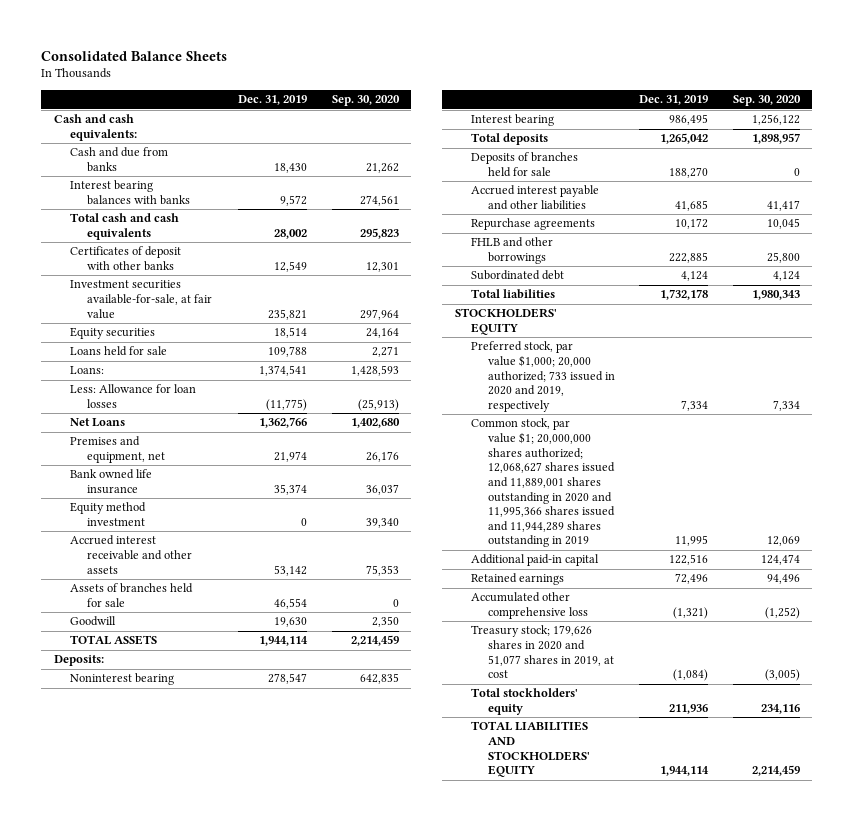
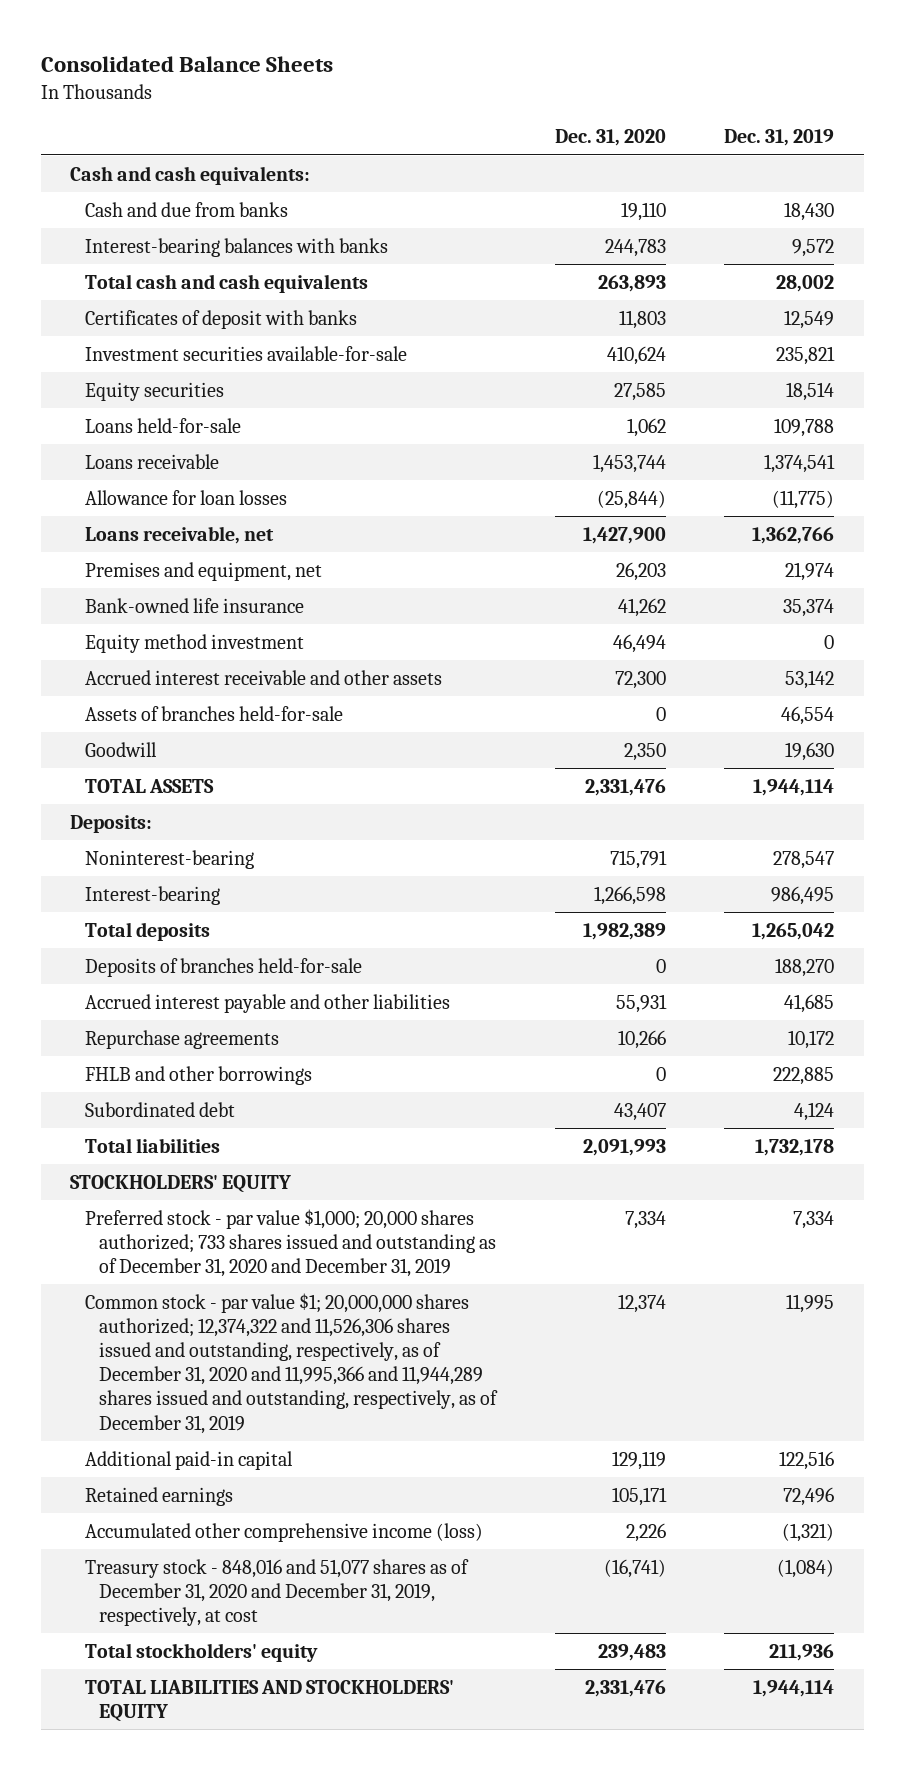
- | Dec. 31, 2019 | Sep. 30, 2020
+ | Dec. 31, 2020 | Dec. 31, 2019
- Interest bearing balances with banks | 9,572 | 274,561
+ Interest-bearing balances with banks | 244,783 | 9,572
- Certificates of deposit with other banks | 12,549 | 12,301
- Investment securities available-for-sale, at fair value | 235,821 | 297,964
+ Certificates of deposit with banks | 11,803 | 12,549
+ Investment securities available-for-sale | 410,624 | 235,821
- Loans held for sale | 109,788 | 2,271
- Loans: | 1,374,541 | 1,428,593
- Less: Allowance for loan losses | (11,775) | (25,913)
- Net Loans | 1,362,766 | 1,402,680
+ Loans held-for-sale | 1,062 | 109,788
+ Loans receivable | 1,453,744 | 1,374,541
+ Allowance for loan losses | (25,844) | (11,775)
+ Loans receivable, net | 1,427,900 | 1,362,766
- Bank owned life insurance | 35,374 | 36,037
+ Bank-owned life insurance | 41,262 | 35,374
- Assets of branches held for sale | 46,554 | 0
+ Assets of branches held-for-sale | 0 | 46,554
- Noninterest bearing | 278,547 | 642,835
- Interest bearing | 986,495 | 1,256,122
+ Noninterest-bearing | 715,791 | 278,547
+ Interest-bearing | 1,266,598 | 986,495
- Deposits of branches held for sale | 188,270 | 0
+ Deposits of branches held-for-sale | 0 | 188,270
- Preferred stock, par value $1,000; 20,000 authorized; 733 issued in 2020 and 2019, respectively | 7,334 | 7,334
- Common stock, par value $1; 20,000,000 shares authorized; 12,068,627 shares issued and 11,889,001 shares outstanding in 2020 and 11,995,366 shares issued and 11,944,289 shares outstanding in 2019 | 11,995 | 12,069
+ Preferred stock - par value $1,000; 20,000 shares authorized; 733 shares issued and outstanding as of December 31, 2020 and December 31, 2019 | 7,334 | 7,334
+ Common stock - par value $1; 20,000,000 shares authorized; 12,374,322 and 11,526,306 shares issued and outstanding, respectively, as of December 31, 2020 and 11,995,366 and 11,944,289 shares issued and outstanding, respectively, as of December 31, 2019 | 12,374 | 11,995
- Accumulated other comprehensive loss | (1,321) | (1,252)
- Treasury stock; 179,626 shares in 2020 and 51,077 shares in 2019, at cost | (1,084) | (3,005)
+ Accumulated other comprehensive income (loss) | 2,226 | (1,321)
+ Treasury stock - 848,016 and 51,077 shares as of December 31, 2020 and December 31, 2019, respectively, at cost | (16,741) | (1,084)

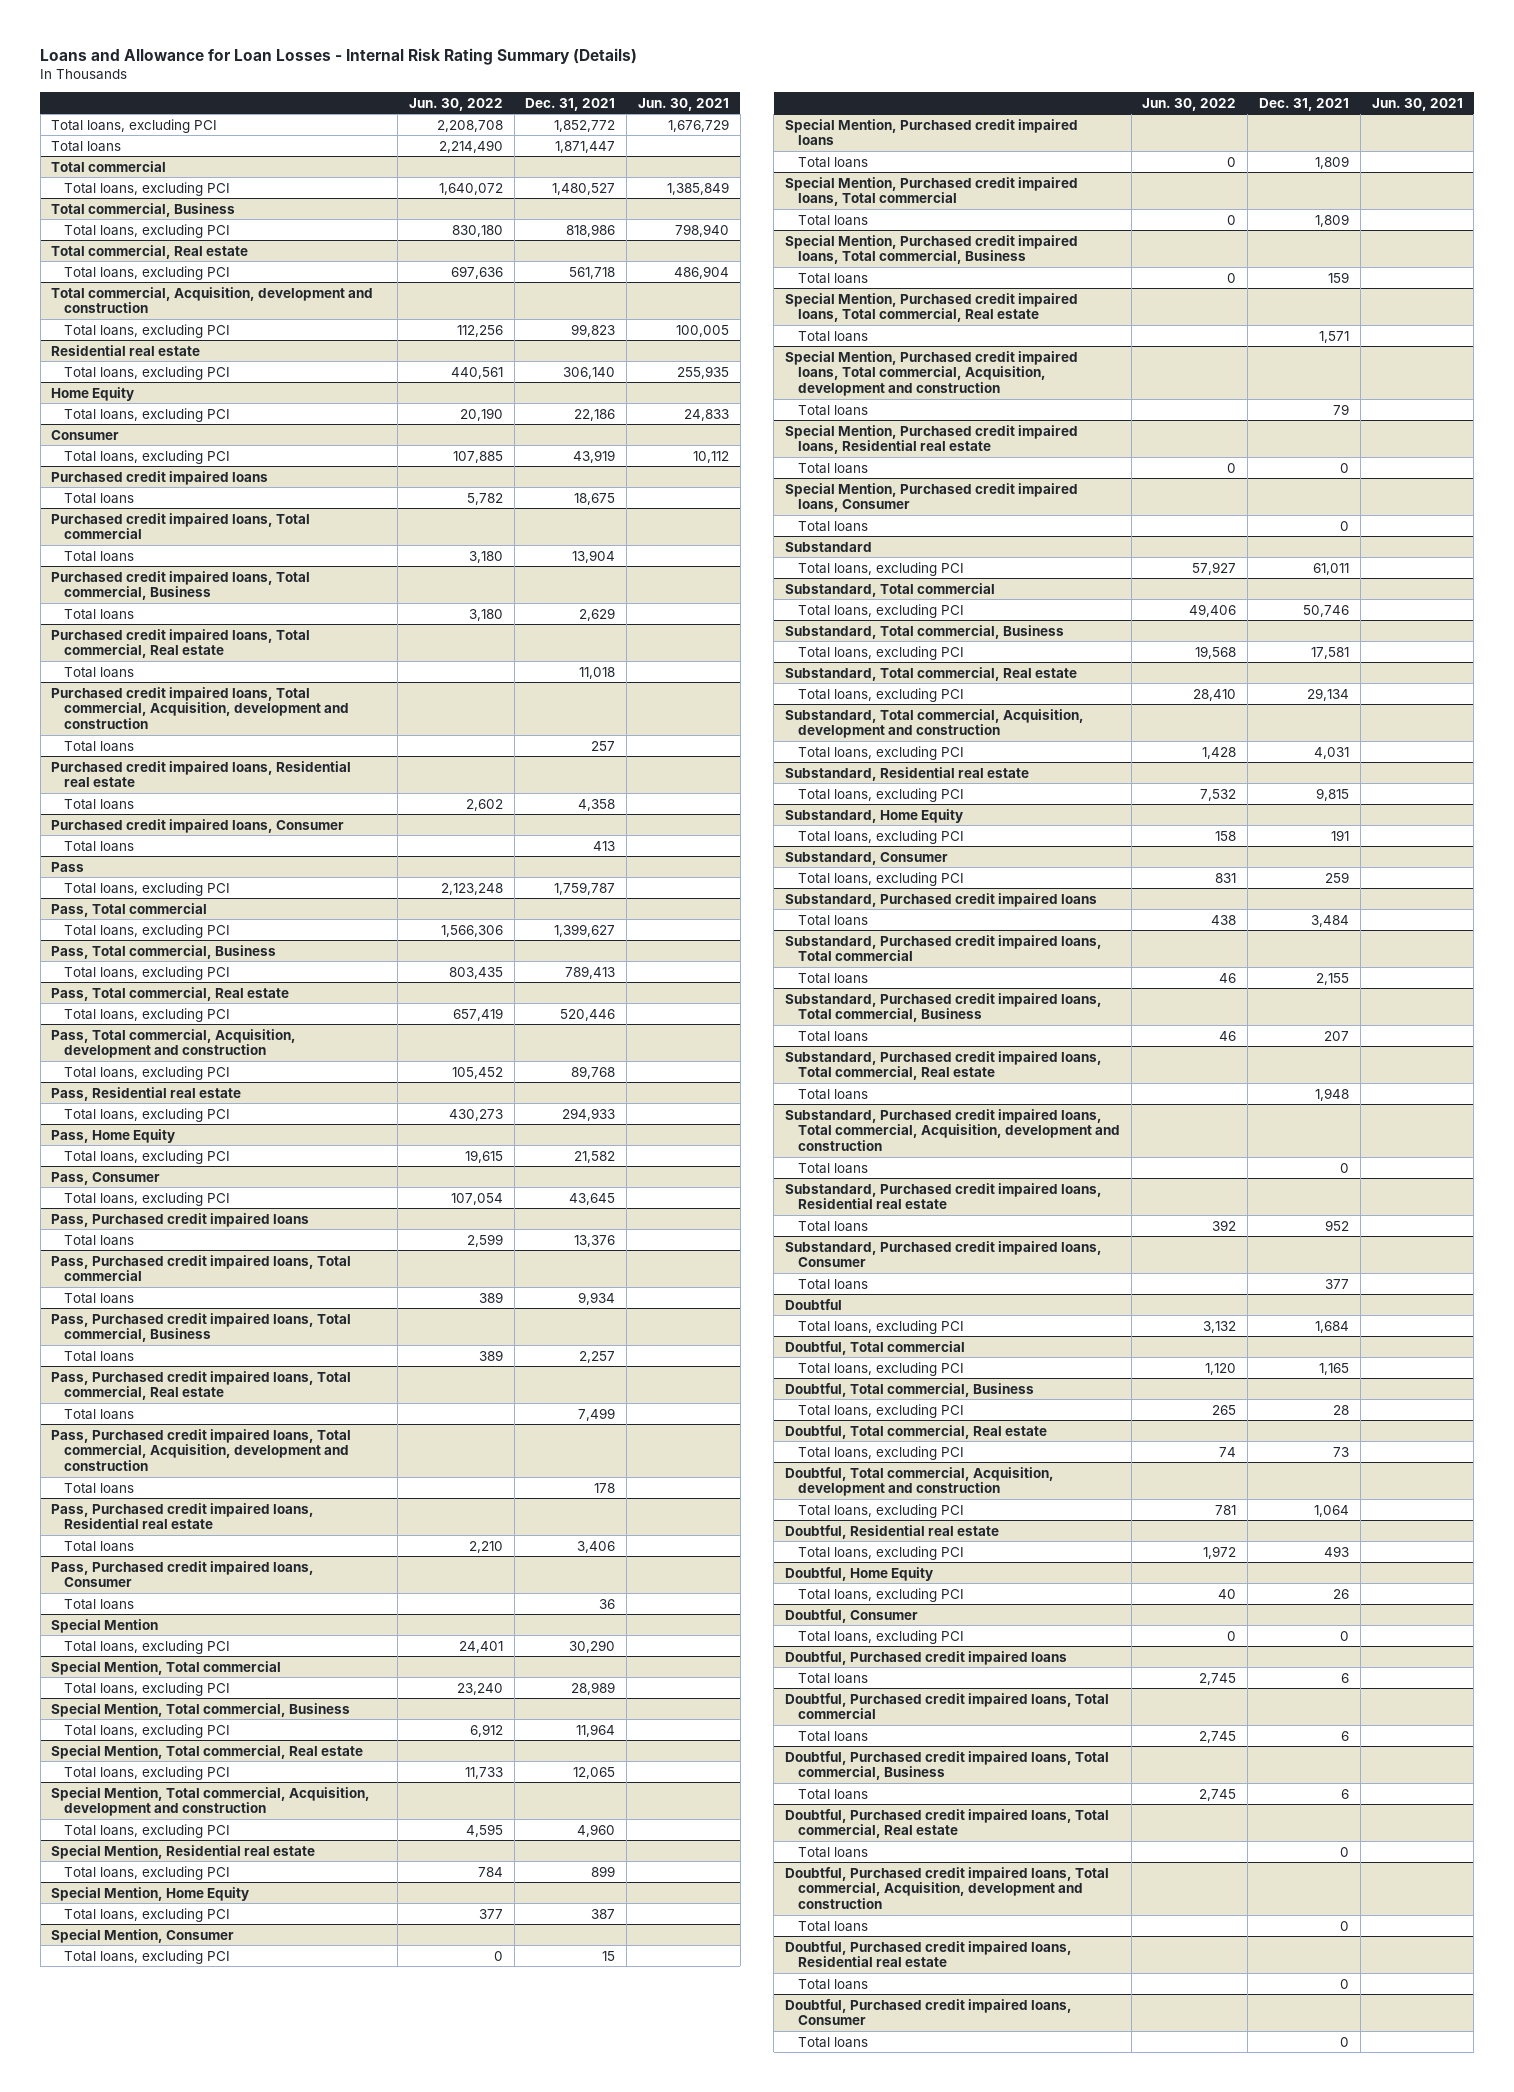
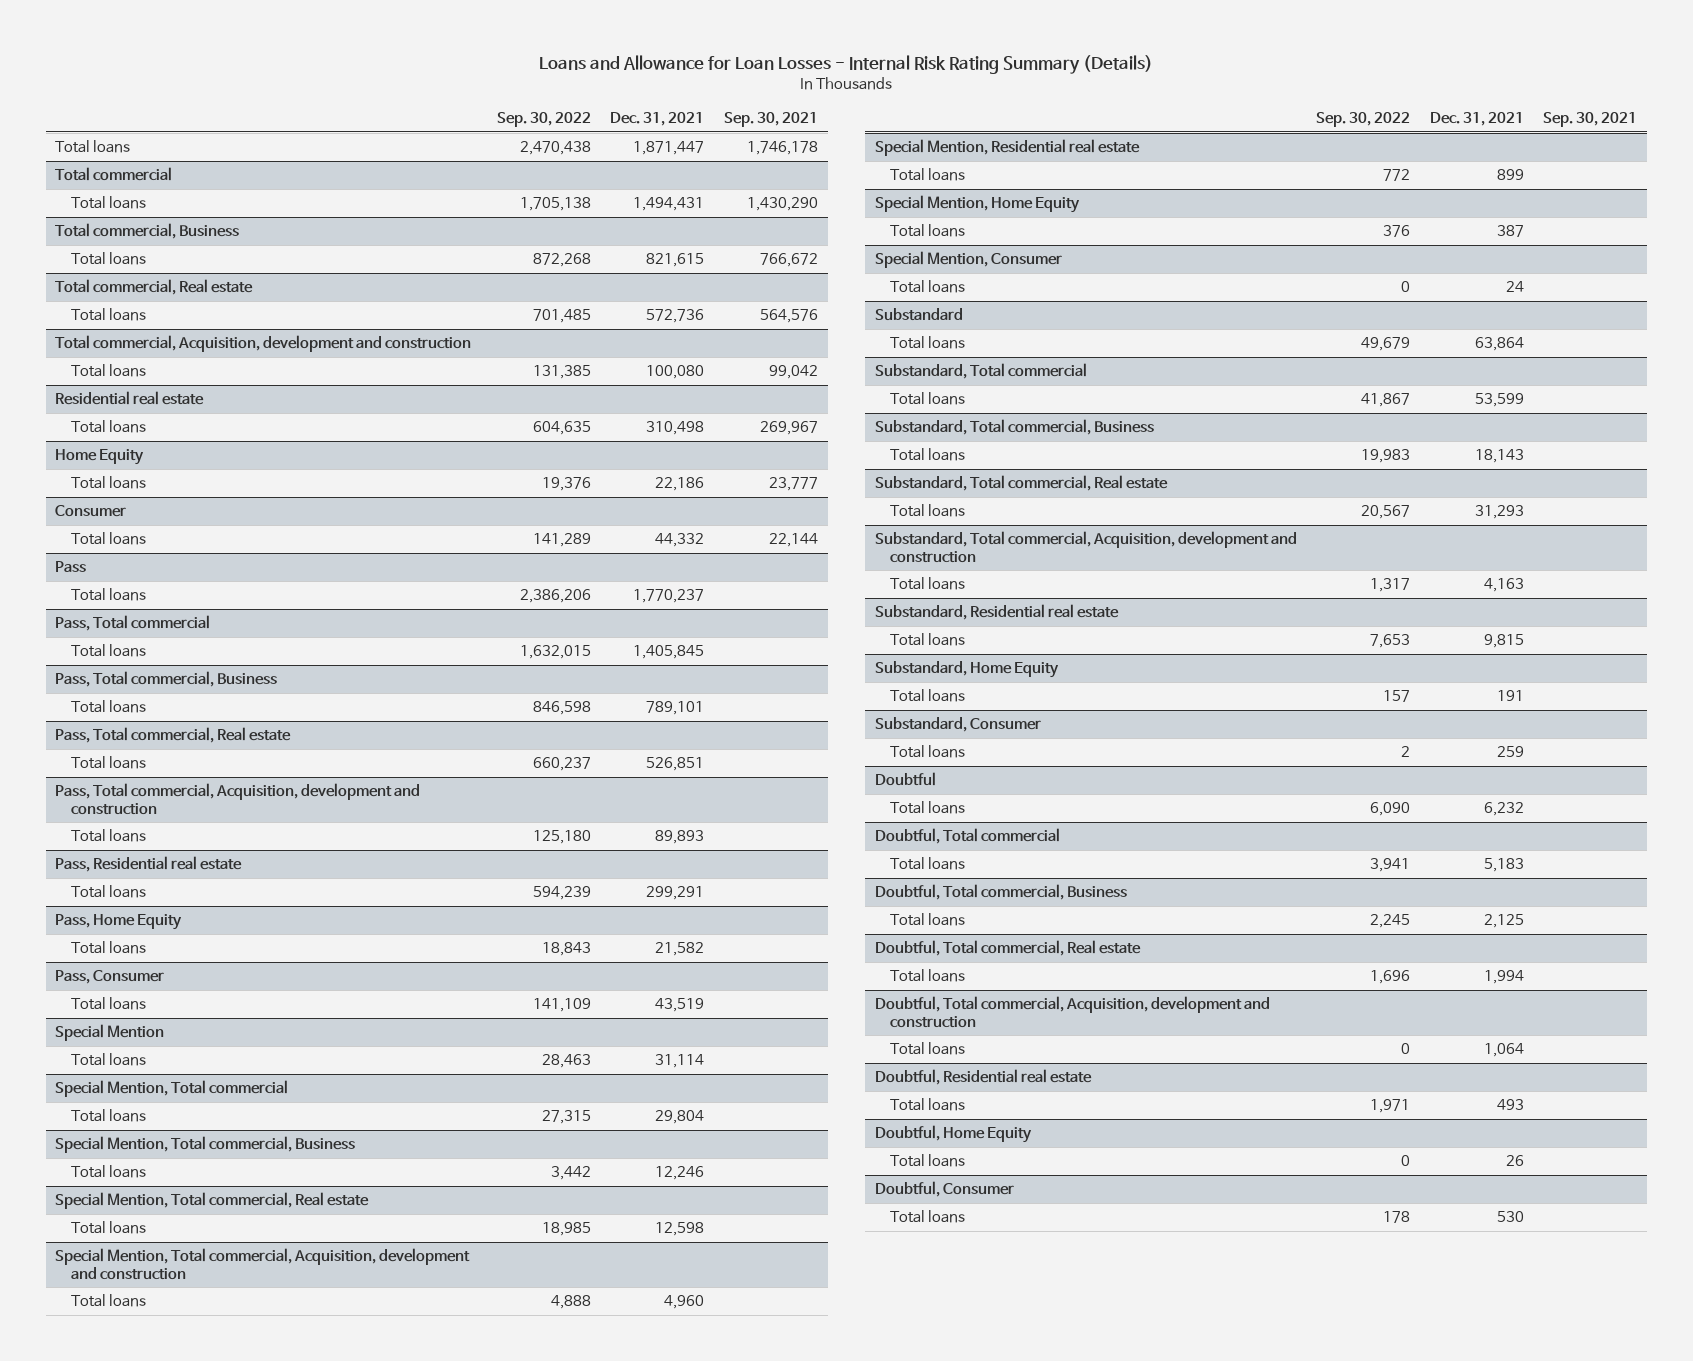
- | Jun. 30, 2022 | Dec. 31, 2021 | Jun. 30, 2021
+ | Sep. 30, 2022 | Dec. 31, 2021 | Sep. 30, 2021
- Total loans, excluding PCI | 2,208,708 | 1,852,772 | 1,676,729
@ Total commercial
- Total loans, excluding PCI | 1,640,072 | 1,480,527 | 1,385,849
+ Total loans | 1,705,138 | 1,494,431 | 1,430,290
@ Total commercial, Business
- Total loans, excluding PCI | 830,180 | 818,986 | 798,940
+ Total loans | 872,268 | 821,615 | 766,672
@ Total commercial, Real estate
- Total loans, excluding PCI | 697,636 | 561,718 | 486,904
+ Total loans | 701,485 | 572,736 | 564,576
@ Total commercial, Acquisition, development and construction
- Total loans, excluding PCI | 112,256 | 99,823 | 100,005
+ Total loans | 131,385 | 100,080 | 99,042
@ Residential real estate
- Total loans, excluding PCI | 440,561 | 306,140 | 255,935
+ Total loans | 604,635 | 310,498 | 269,967
@ Home Equity
- Total loans, excluding PCI | 20,190 | 22,186 | 24,833
+ Total loans | 19,376 | 22,186 | 23,777
@ Consumer
- Total loans, excluding PCI | 107,885 | 43,919 | 10,112
- Purchased credit impaired loans
- Total loans | 5,782 | 18,675 |
- Purchased credit impaired loans, Total commercial
- Total loans | 3,180 | 13,904 |
- Purchased credit impaired loans, Total commercial, Business
- Total loans | 3,180 | 2,629 |
- Purchased credit impaired loans, Total commercial, Real estate
- Total loans | | 11,018 |
- Purchased credit impaired loans, Total commercial, Acquisition, development and construction
- Total loans | | 257 |
- Purchased credit impaired loans, Residential real estate
- Total loans | 2,602 | 4,358 |
- Purchased credit impaired loans, Consumer
- Total loans | | 413 |
@ Consumer
+ Total loans | 141,289 | 44,332 | 22,144
@ Pass
- Total loans, excluding PCI | 2,123,248 | 1,759,787 |
+ Total loans | 2,386,206 | 1,770,237 |
@ Pass, Total commercial
- Total loans, excluding PCI | 1,566,306 | 1,399,627 |
+ Total loans | 1,632,015 | 1,405,845 |
@ Pass, Total commercial, Business
- Total loans, excluding PCI | 803,435 | 789,413 |
+ Total loans | 846,598 | 789,101 |
@ Pass, Total commercial, Real estate
- Total loans, excluding PCI | 657,419 | 520,446 |
+ Total loans | 660,237 | 526,851 |
@ Pass, Total commercial, Acquisition, development and construction
- Total loans, excluding PCI | 105,452 | 89,768 |
+ Total loans | 125,180 | 89,893 |
@ Pass, Residential real estate
- Total loans, excluding PCI | 430,273 | 294,933 |
+ Total loans | 594,239 | 299,291 |
@ Pass, Home Equity
- Total loans, excluding PCI | 19,615 | 21,582 |
+ Total loans | 18,843 | 21,582 |
@ Pass, Consumer
- Total loans, excluding PCI | 107,054 | 43,645 |
- Pass, Purchased credit impaired loans
- Total loans | 2,599 | 13,376 |
- Pass, Purchased credit impaired loans, Total commercial
- Total loans | 389 | 9,934 |
- Pass, Purchased credit impaired loans, Total commercial, Business
- Total loans | 389 | 2,257 |
- Pass, Purchased credit impaired loans, Total commercial, Real estate
- Total loans | | 7,499 |
- Pass, Purchased credit impaired loans, Total commercial, Acquisition, development and construction
- Total loans | | 178 |
- Pass, Purchased credit impaired loans, Residential real estate
- Total loans | 2,210 | 3,406 |
- Pass, Purchased credit impaired loans, Consumer
- Total loans | | 36 |
@ Pass, Consumer
+ Total loans | 141,109 | 43,519 |
@ Special Mention
- Total loans, excluding PCI | 24,401 | 30,290 |
+ Total loans | 28,463 | 31,114 |
@ Special Mention, Total commercial
- Total loans, excluding PCI | 23,240 | 28,989 |
+ Total loans | 27,315 | 29,804 |
@ Special Mention, Total commercial, Business
- Total loans, excluding PCI | 6,912 | 11,964 |
+ Total loans | 3,442 | 12,246 |
@ Special Mention, Total commercial, Real estate
- Total loans, excluding PCI | 11,733 | 12,065 |
+ Total loans | 18,985 | 12,598 |
@ Special Mention, Total commercial, Acquisition, development and construction
- Total loans, excluding PCI | 4,595 | 4,960 |
+ Total loans | 4,888 | 4,960 |
@ Special Mention, Residential real estate
- Total loans, excluding PCI | 784 | 899 |
+ Total loans | 772 | 899 |
@ Special Mention, Home Equity
- Total loans, excluding PCI | 377 | 387 |
+ Total loans | 376 | 387 |
@ Special Mention, Consumer
- Total loans, excluding PCI | 0 | 15 |
- Special Mention, Purchased credit impaired loans
- Total loans | 0 | 1,809 |
- Special Mention, Purchased credit impaired loans, Total commercial
- Total loans | 0 | 1,809 |
- Special Mention, Purchased credit impaired loans, Total commercial, Business
- Total loans | 0 | 159 |
- Special Mention, Purchased credit impaired loans, Total commercial, Real estate
- Total loans | | 1,571 |
- Special Mention, Purchased credit impaired loans, Total commercial, Acquisition, development and construction
- Total loans | | 79 |
- Special Mention, Purchased credit impaired loans, Residential real estate
- Total loans | 0 | 0 |
- Special Mention, Purchased credit impaired loans, Consumer
- Total loans | | 0 |
@ Special Mention, Consumer
+ Total loans | 0 | 24 |
@ Substandard
- Total loans, excluding PCI | 57,927 | 61,011 |
+ Total loans | 49,679 | 63,864 |
@ Substandard, Total commercial
- Total loans, excluding PCI | 49,406 | 50,746 |
+ Total loans | 41,867 | 53,599 |
@ Substandard, Total commercial, Business
- Total loans, excluding PCI | 19,568 | 17,581 |
+ Total loans | 19,983 | 18,143 |
@ Substandard, Total commercial, Real estate
- Total loans, excluding PCI | 28,410 | 29,134 |
+ Total loans | 20,567 | 31,293 |
@ Substandard, Total commercial, Acquisition, development and construction
- Total loans, excluding PCI | 1,428 | 4,031 |
+ Total loans | 1,317 | 4,163 |
@ Substandard, Residential real estate
- Total loans, excluding PCI | 7,532 | 9,815 |
+ Total loans | 7,653 | 9,815 |
@ Substandard, Home Equity
- Total loans, excluding PCI | 158 | 191 |
+ Total loans | 157 | 191 |
@ Substandard, Consumer
- Total loans, excluding PCI | 831 | 259 |
- Substandard, Purchased credit impaired loans
- Total loans | 438 | 3,484 |
- Substandard, Purchased credit impaired loans, Total commercial
- Total loans | 46 | 2,155 |
- Substandard, Purchased credit impaired loans, Total commercial, Business
- Total loans | 46 | 207 |
- Substandard, Purchased credit impaired loans, Total commercial, Real estate
- Total loans | | 1,948 |
- Substandard, Purchased credit impaired loans, Total commercial, Acquisition, development and construction
- Total loans | | 0 |
- Substandard, Purchased credit impaired loans, Residential real estate
- Total loans | 392 | 952 |
- Substandard, Purchased credit impaired loans, Consumer
- Total loans | | 377 |
@ Substandard, Consumer
+ Total loans | 2 | 259 |
@ Doubtful
- Total loans, excluding PCI | 3,132 | 1,684 |
+ Total loans | 6,090 | 6,232 |
@ Doubtful, Total commercial
- Total loans, excluding PCI | 1,120 | 1,165 |
+ Total loans | 3,941 | 5,183 |
@ Doubtful, Total commercial, Business
- Total loans, excluding PCI | 265 | 28 |
+ Total loans | 2,245 | 2,125 |
@ Doubtful, Total commercial, Real estate
- Total loans, excluding PCI | 74 | 73 |
+ Total loans | 1,696 | 1,994 |
@ Doubtful, Total commercial, Acquisition, development and construction
- Total loans, excluding PCI | 781 | 1,064 |
+ Total loans | 0 | 1,064 |
@ Doubtful, Residential real estate
- Total loans, excluding PCI | 1,972 | 493 |
+ Total loans | 1,971 | 493 |
@ Doubtful, Home Equity
- Total loans, excluding PCI | 40 | 26 |
+ Total loans | 0 | 26 |
@ Doubtful, Consumer
- Total loans, excluding PCI | 0 | 0 |
- Doubtful, Purchased credit impaired loans
- Total loans | 2,745 | 6 |
- Doubtful, Purchased credit impaired loans, Total commercial
- Total loans | 2,745 | 6 |
- Doubtful, Purchased credit impaired loans, Total commercial, Business
- Total loans | 2,745 | 6 |
- Doubtful, Purchased credit impaired loans, Total commercial, Real estate
- Total loans | | 0 |
- Doubtful, Purchased credit impaired loans, Total commercial, Acquisition, development and construction
- Total loans | | 0 |
- Doubtful, Purchased credit impaired loans, Residential real estate
- Total loans | | 0 |
- Doubtful, Purchased credit impaired loans, Consumer
- Total loans | | 0 |
@ Doubtful, Consumer
+ Total loans | 178 | 530 |

